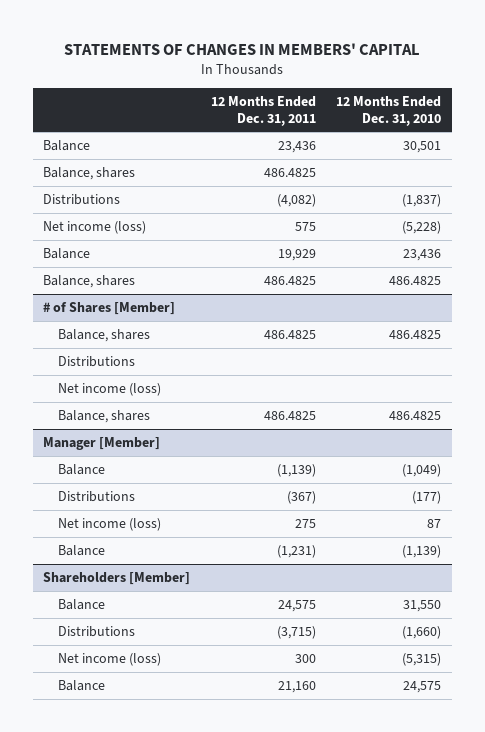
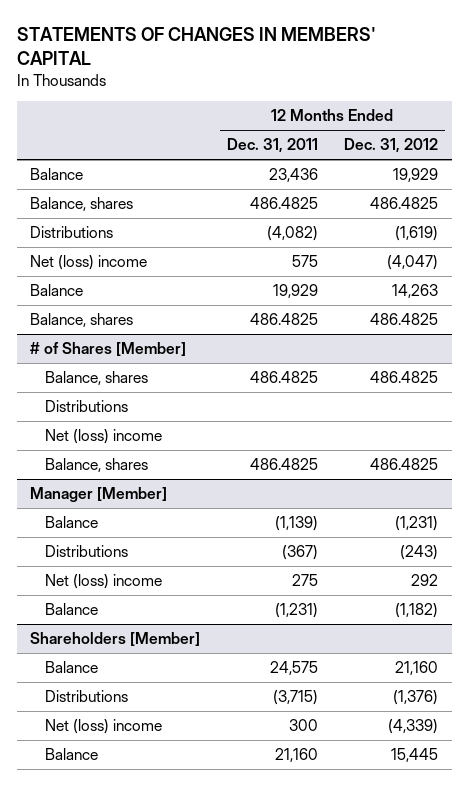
- | 12 Months Ended Dec. 31, 2011 | 12 Months Ended Dec. 31, 2010
+ | 12 Months Ended Dec. 31, 2011 | 12 Months Ended Dec. 31, 2012
- Net income (loss) | 575 | (5,228)
+ Net (loss) income | 575 | (4,047)
@ # of Shares [Member]
- Net income (loss)
+ Net (loss) income
@ Manager [Member]
- Net income (loss) | 275 | 87
+ Net (loss) income | 275 | 292
@ Shareholders [Member]
- Net income (loss) | 300 | (5,315)
+ Net (loss) income | 300 | (4,339)

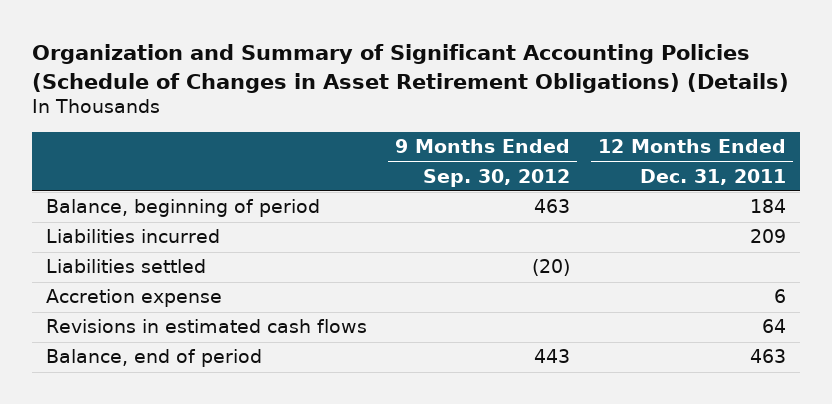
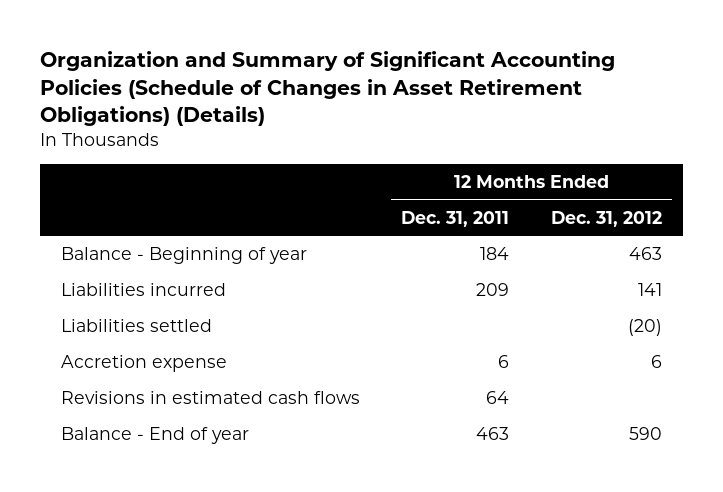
- | 9 Months Ended Sep. 30, 2012 | 12 Months Ended Dec. 31, 2011
+ | 12 Months Ended Dec. 31, 2011 | 12 Months Ended Dec. 31, 2012
- Balance, beginning of period | 463 | 184
+ Balance - Beginning of year | 184 | 463
- Balance, end of period | 443 | 463
+ Balance - End of year | 463 | 590

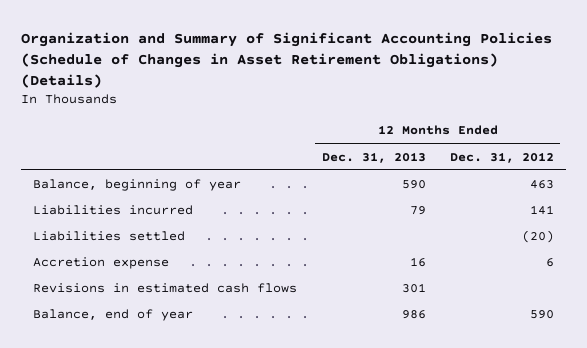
- | 12 Months Ended Dec. 31, 2011 | 12 Months Ended Dec. 31, 2012
+ | 12 Months Ended Dec. 31, 2013 | 12 Months Ended Dec. 31, 2012
- Balance - Beginning of year | 184 | 463
+ Balance, beginning of year | 590 | 463
- Balance - End of year | 463 | 590
+ Balance, end of year | 986 | 590

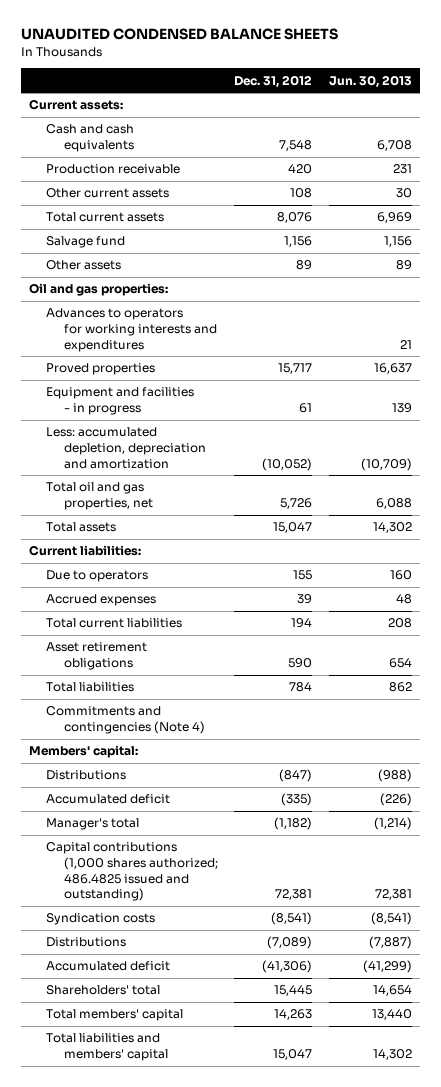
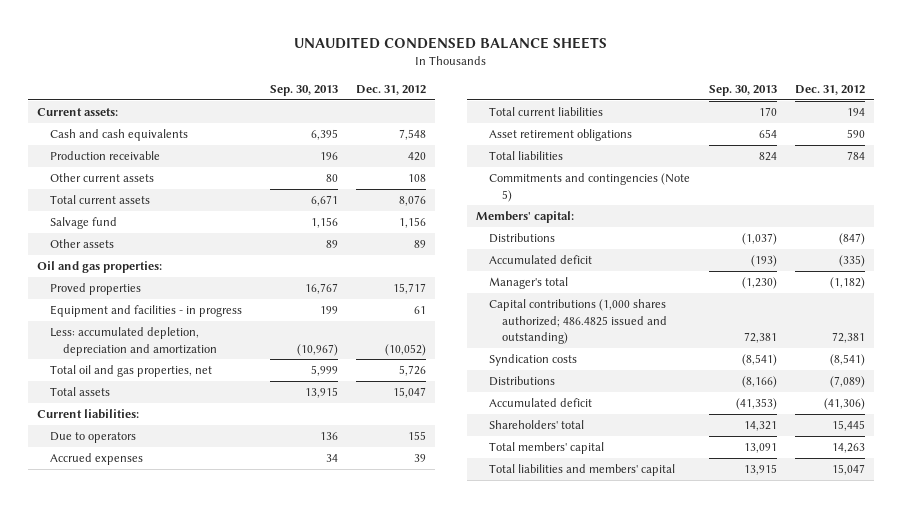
- | Dec. 31, 2012 | Jun. 30, 2013
+ | Sep. 30, 2013 | Dec. 31, 2012
- Advances to operators for working interests and expenditures | | 21
- Commitments and contingencies (Note 4)
+ Commitments and contingencies (Note 5)

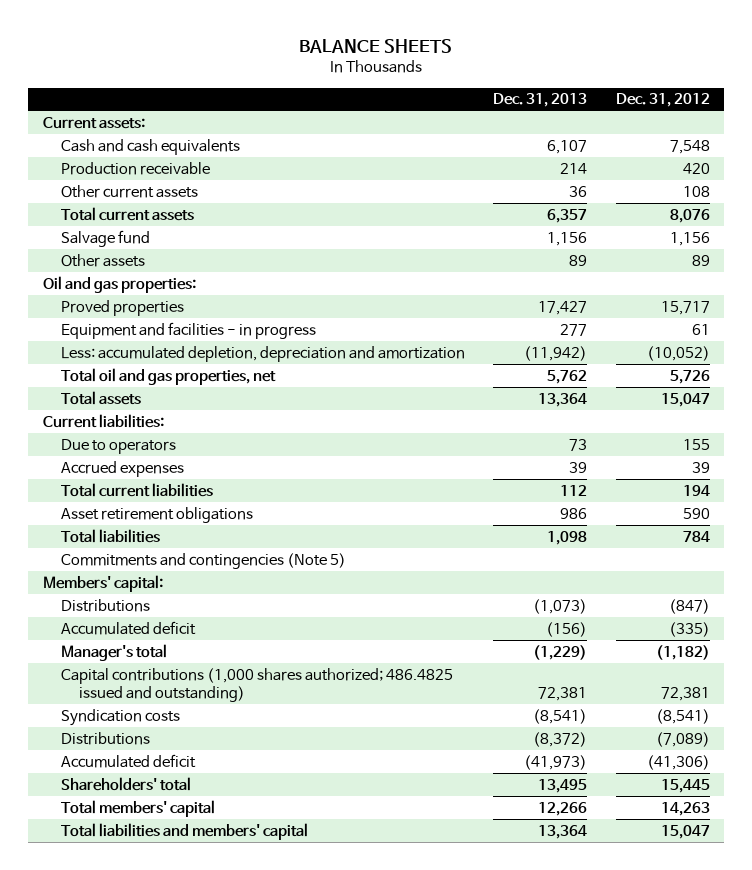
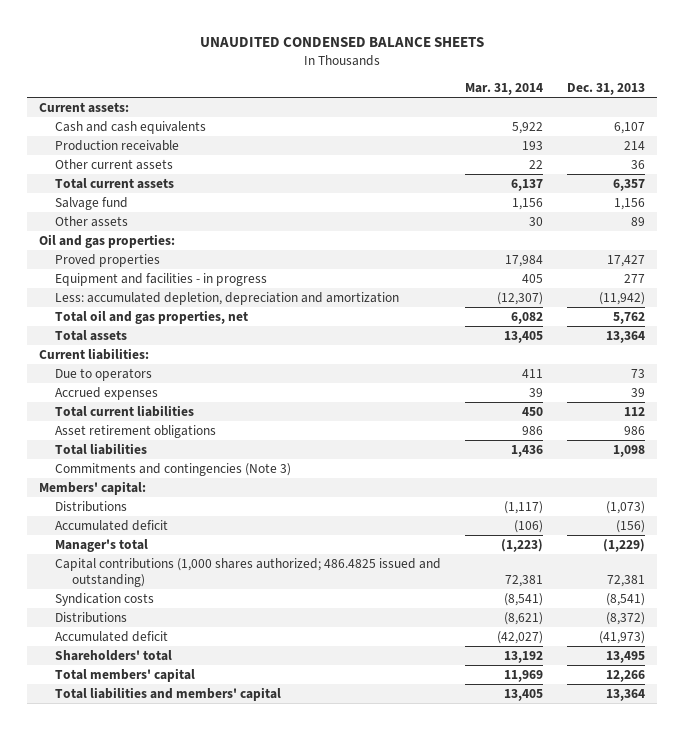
- BALANCE SHEETS
+ UNAUDITED CONDENSED BALANCE SHEETS
- | Dec. 31, 2013 | Dec. 31, 2012
+ | Mar. 31, 2014 | Dec. 31, 2013
- Commitments and contingencies (Note 5)
+ Commitments and contingencies (Note 3)

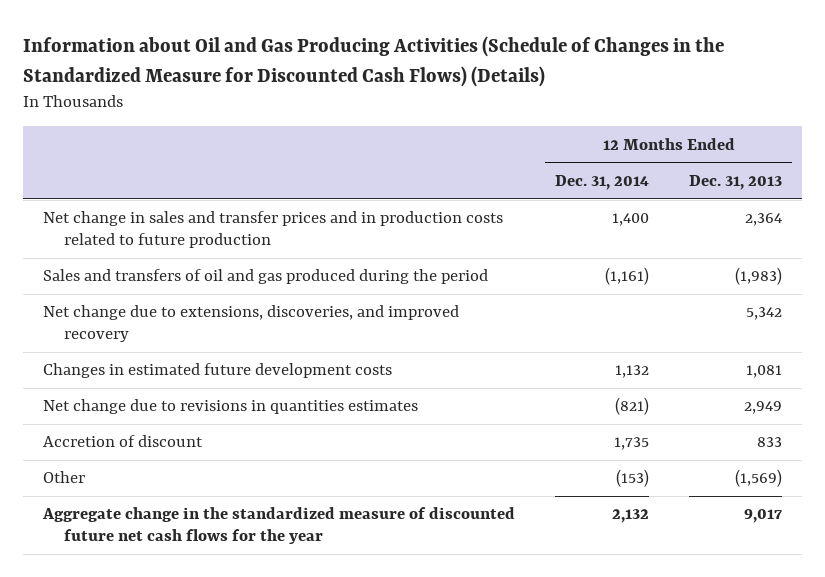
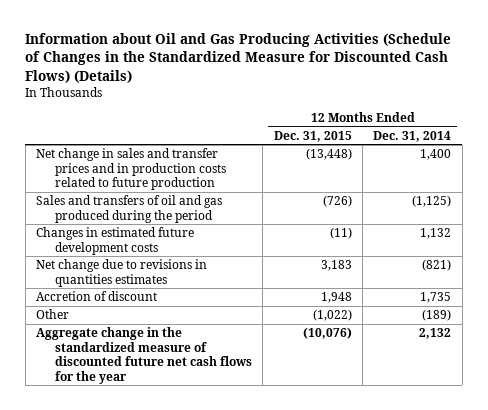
- | 12 Months Ended Dec. 31, 2014 | 12 Months Ended Dec. 31, 2013
+ | 12 Months Ended Dec. 31, 2015 | 12 Months Ended Dec. 31, 2014
- Sales and transfers of oil and gas produced during the period | (1,161) | (1,983)
- Net change due to extensions, discoveries, and improved recovery | | 5,342
+ Sales and transfers of oil and gas produced during the period | (726) | (1,125)
- Other | (153) | (1,569)
+ Other | (1,022) | (189)

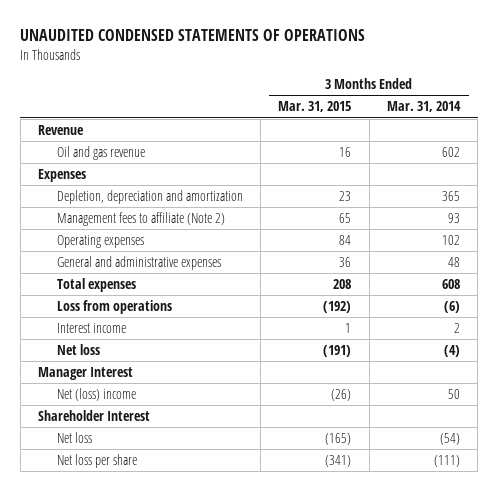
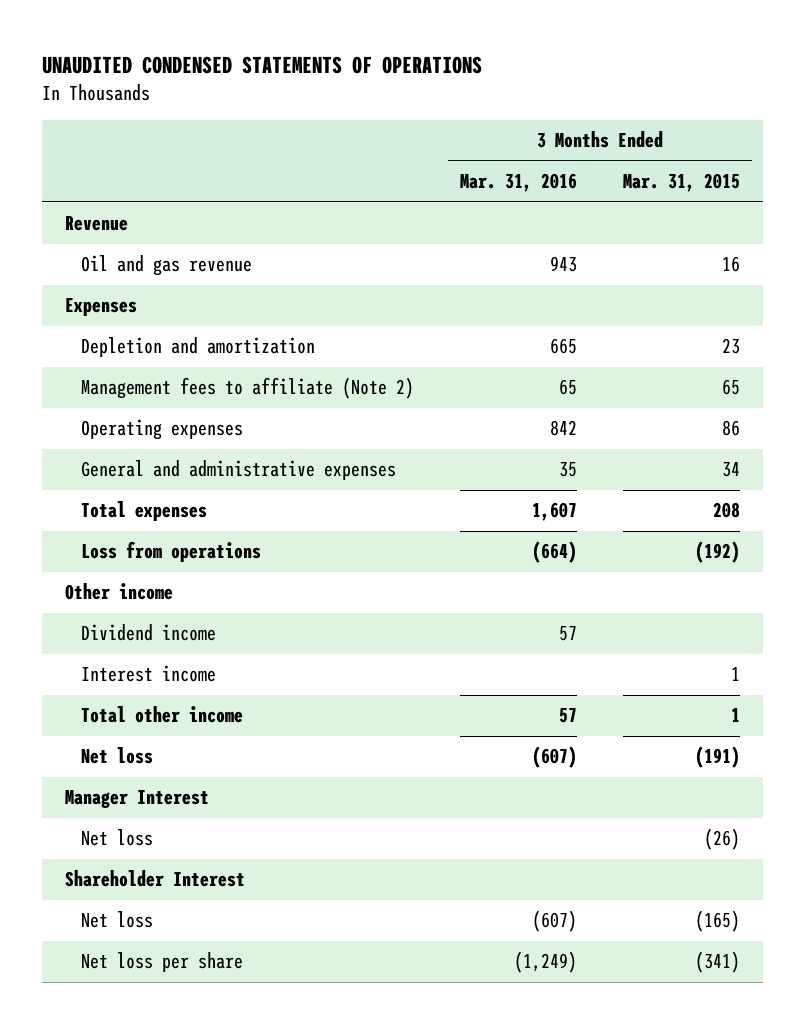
- | 3 Months Ended Mar. 31, 2015 | 3 Months Ended Mar. 31, 2014
+ | 3 Months Ended Mar. 31, 2016 | 3 Months Ended Mar. 31, 2015
- Depletion, depreciation and amortization | 23 | 365
+ Depletion and amortization | 665 | 23
- Operating expenses | 84 | 102
- General and administrative expenses | 36 | 48
+ Operating expenses | 842 | 86
+ General and administrative expenses | 35 | 34
+ Other income
+ Dividend income | 57 |
+ Total other income | 57 | 1
- Net (loss) income | (26) | 50
+ Net loss | | (26)

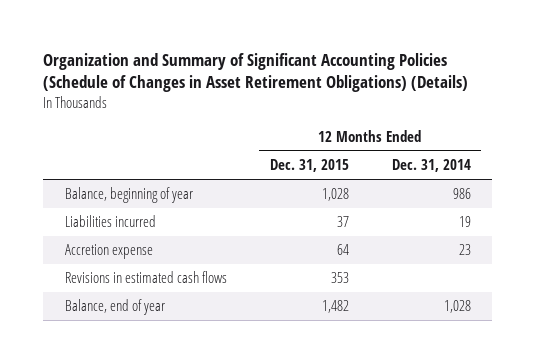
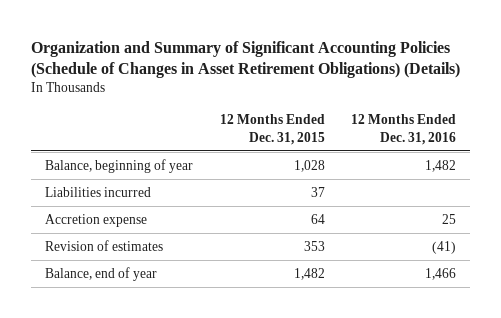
- | 12 Months Ended Dec. 31, 2015 | 12 Months Ended Dec. 31, 2014
+ | 12 Months Ended Dec. 31, 2015 | 12 Months Ended Dec. 31, 2016
- Revisions in estimated cash flows | 353 |
+ Revision of estimates | 353 | (41)

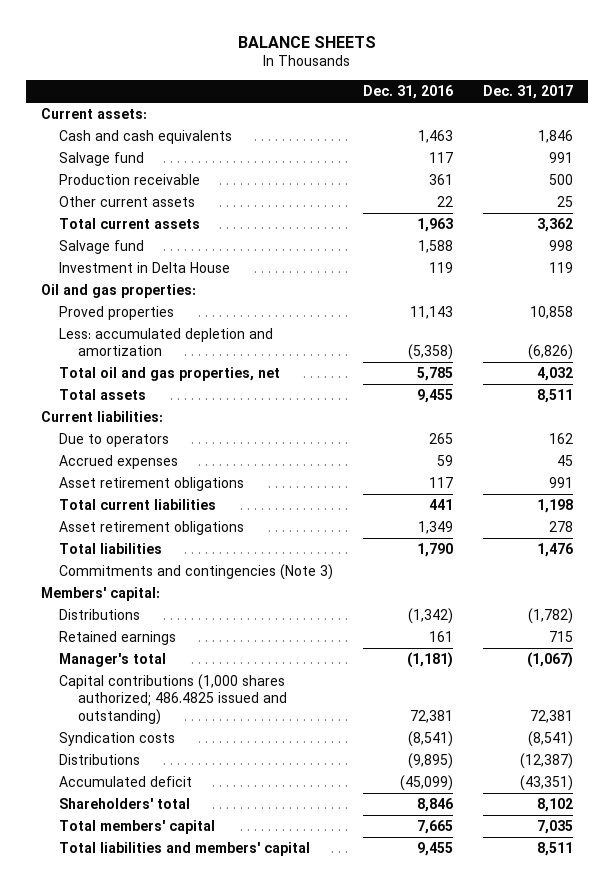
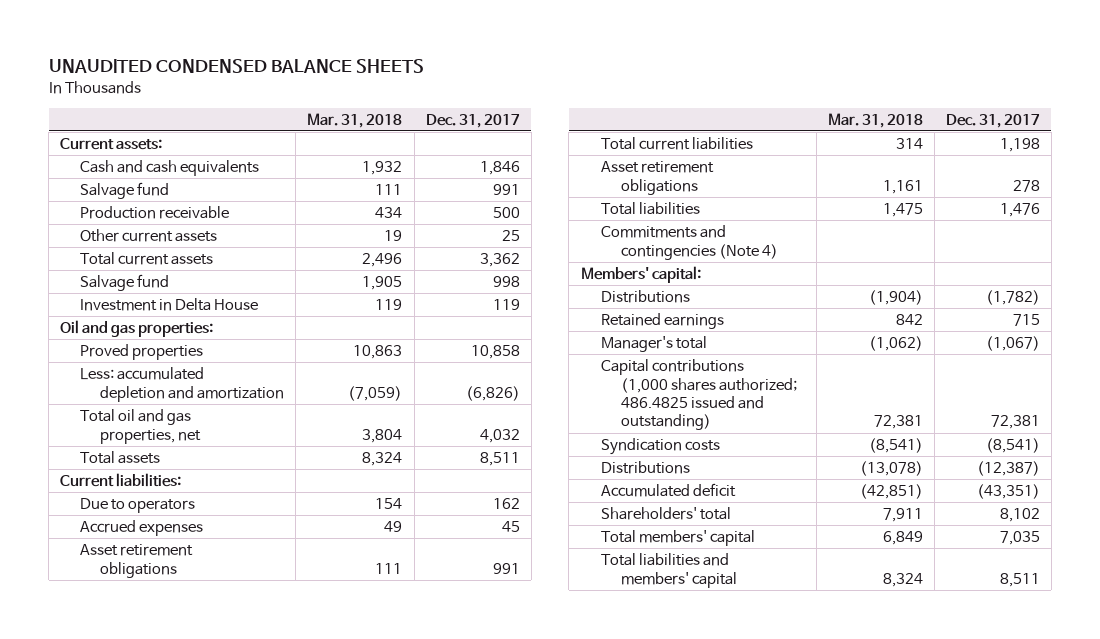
- BALANCE SHEETS
+ UNAUDITED CONDENSED BALANCE SHEETS
- | Dec. 31, 2016 | Dec. 31, 2017
+ | Mar. 31, 2018 | Dec. 31, 2017
- Commitments and contingencies (Note 3)
+ Commitments and contingencies (Note 4)

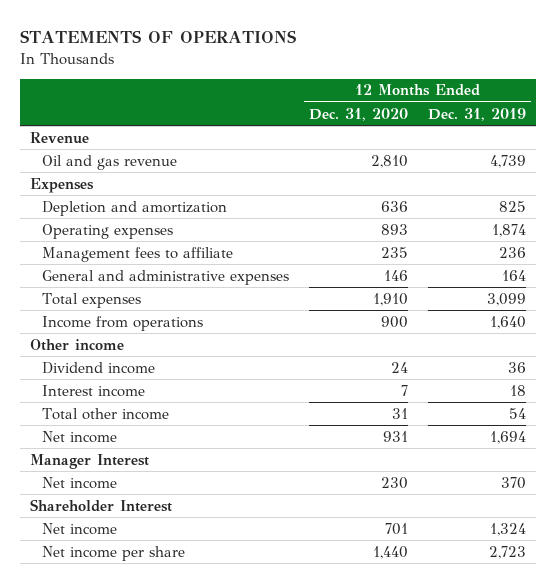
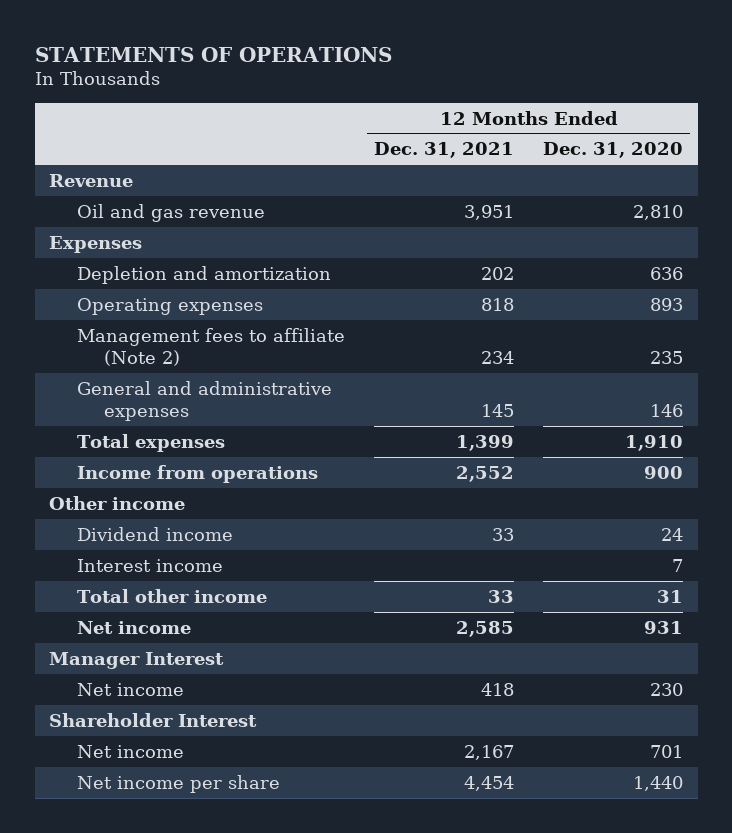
- | 12 Months Ended Dec. 31, 2020 | 12 Months Ended Dec. 31, 2019
+ | 12 Months Ended Dec. 31, 2021 | 12 Months Ended Dec. 31, 2020
- Management fees to affiliate | 235 | 236
+ Management fees to affiliate (Note 2) | 234 | 235

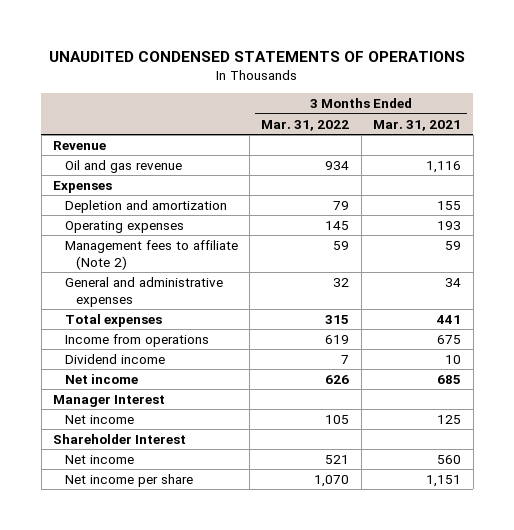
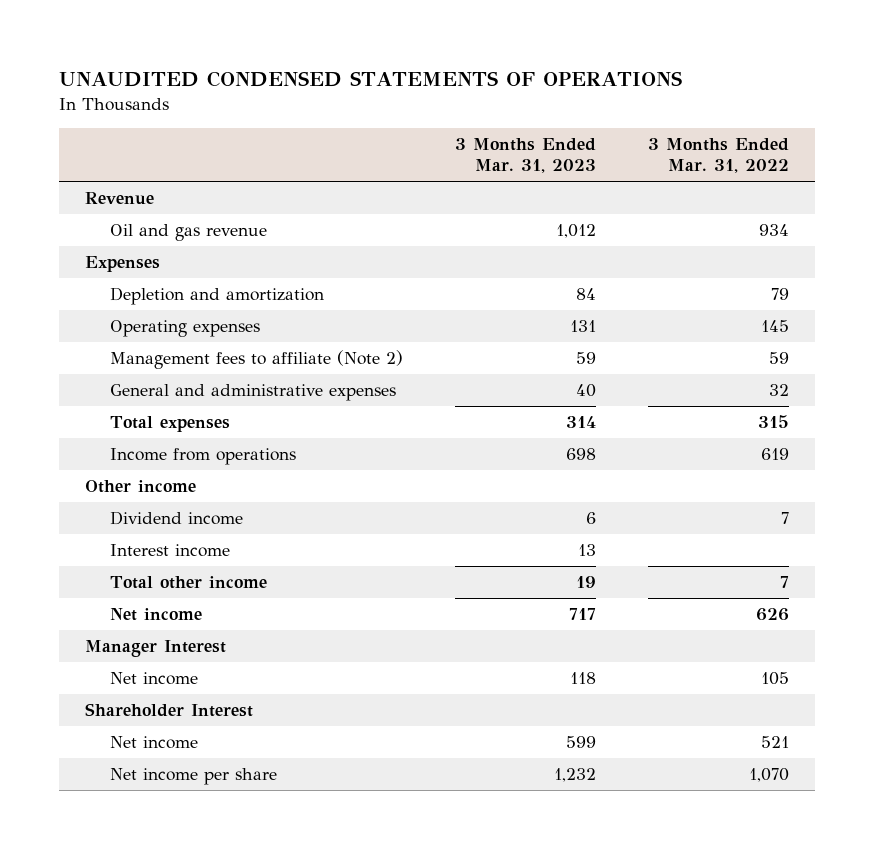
- | 3 Months Ended Mar. 31, 2022 | 3 Months Ended Mar. 31, 2021
+ | 3 Months Ended Mar. 31, 2023 | 3 Months Ended Mar. 31, 2022
+ Other income
+ Interest income | 13 |
+ Total other income | 19 | 7

